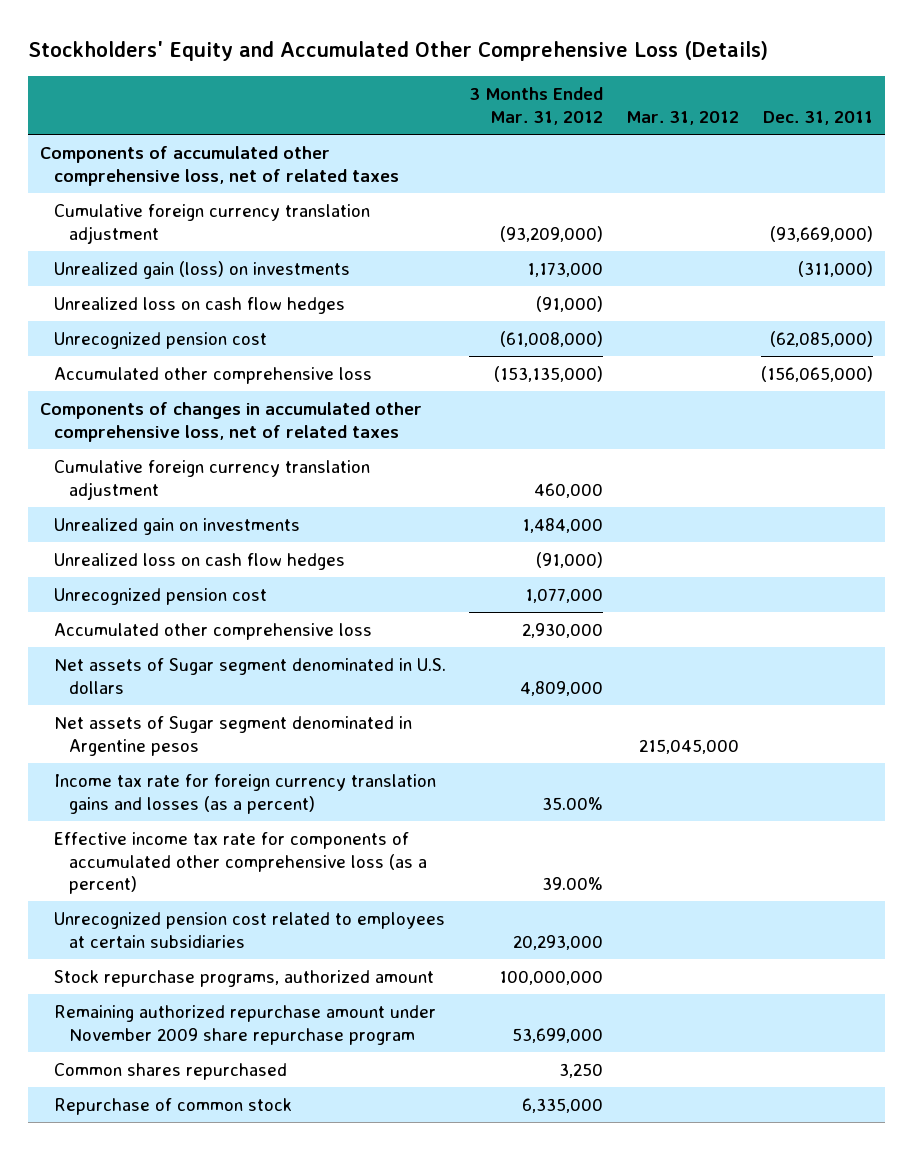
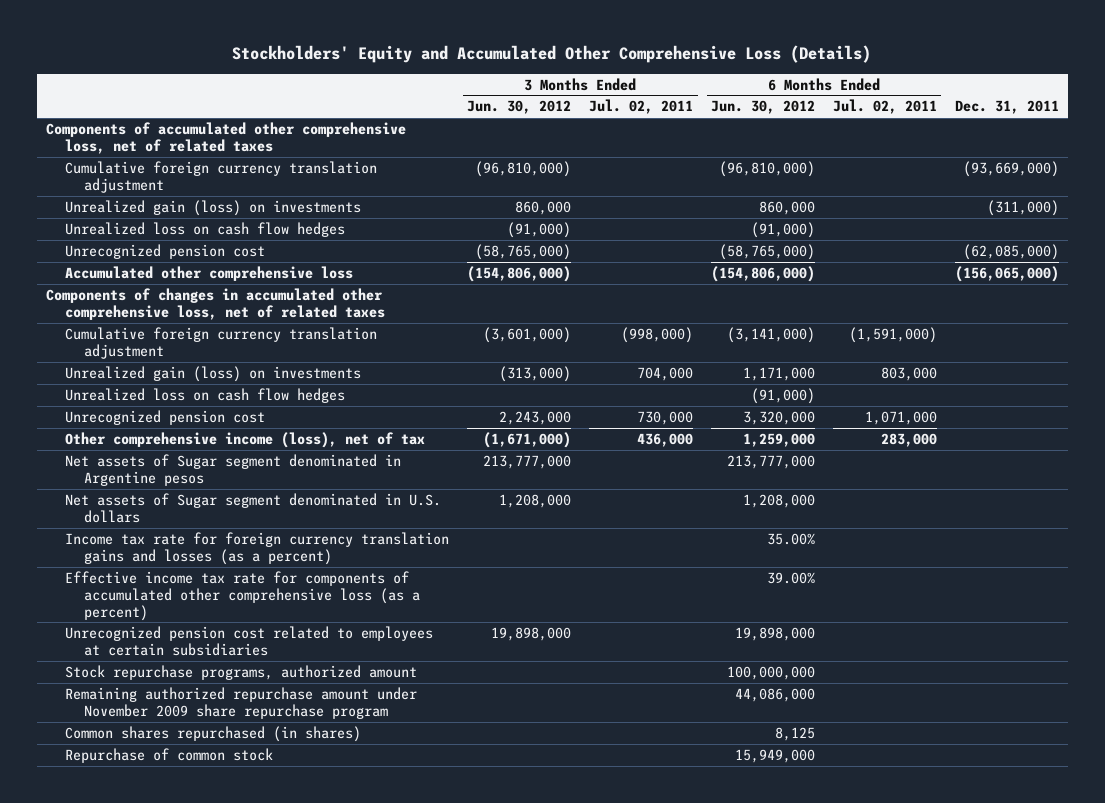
- | 3 Months Ended Mar. 31, 2012 | Mar. 31, 2012 | Dec. 31, 2011
+ | 3 Months Ended Jun. 30, 2012 | 3 Months Ended Jul. 02, 2011 | 6 Months Ended Jun. 30, 2012 | 6 Months Ended Jul. 02, 2011 | Dec. 31, 2011
- Unrealized gain on investments | 1,484,000 | |
+ Unrealized gain (loss) on investments | (313,000) | 704,000 | 1,171,000 | 803,000 |
- Accumulated other comprehensive loss | 2,930,000 | |
+ Other comprehensive income (loss), net of tax | (1,671,000) | 436,000 | 1,259,000 | 283,000 |
moved down: Net assets of Sugar segment denominated in U.S. dollars | 1,208,000 | | 1,208,000 | |
- Common shares repurchased | 3,250 | |
+ Common shares repurchased (in shares) | | | 8,125 | |

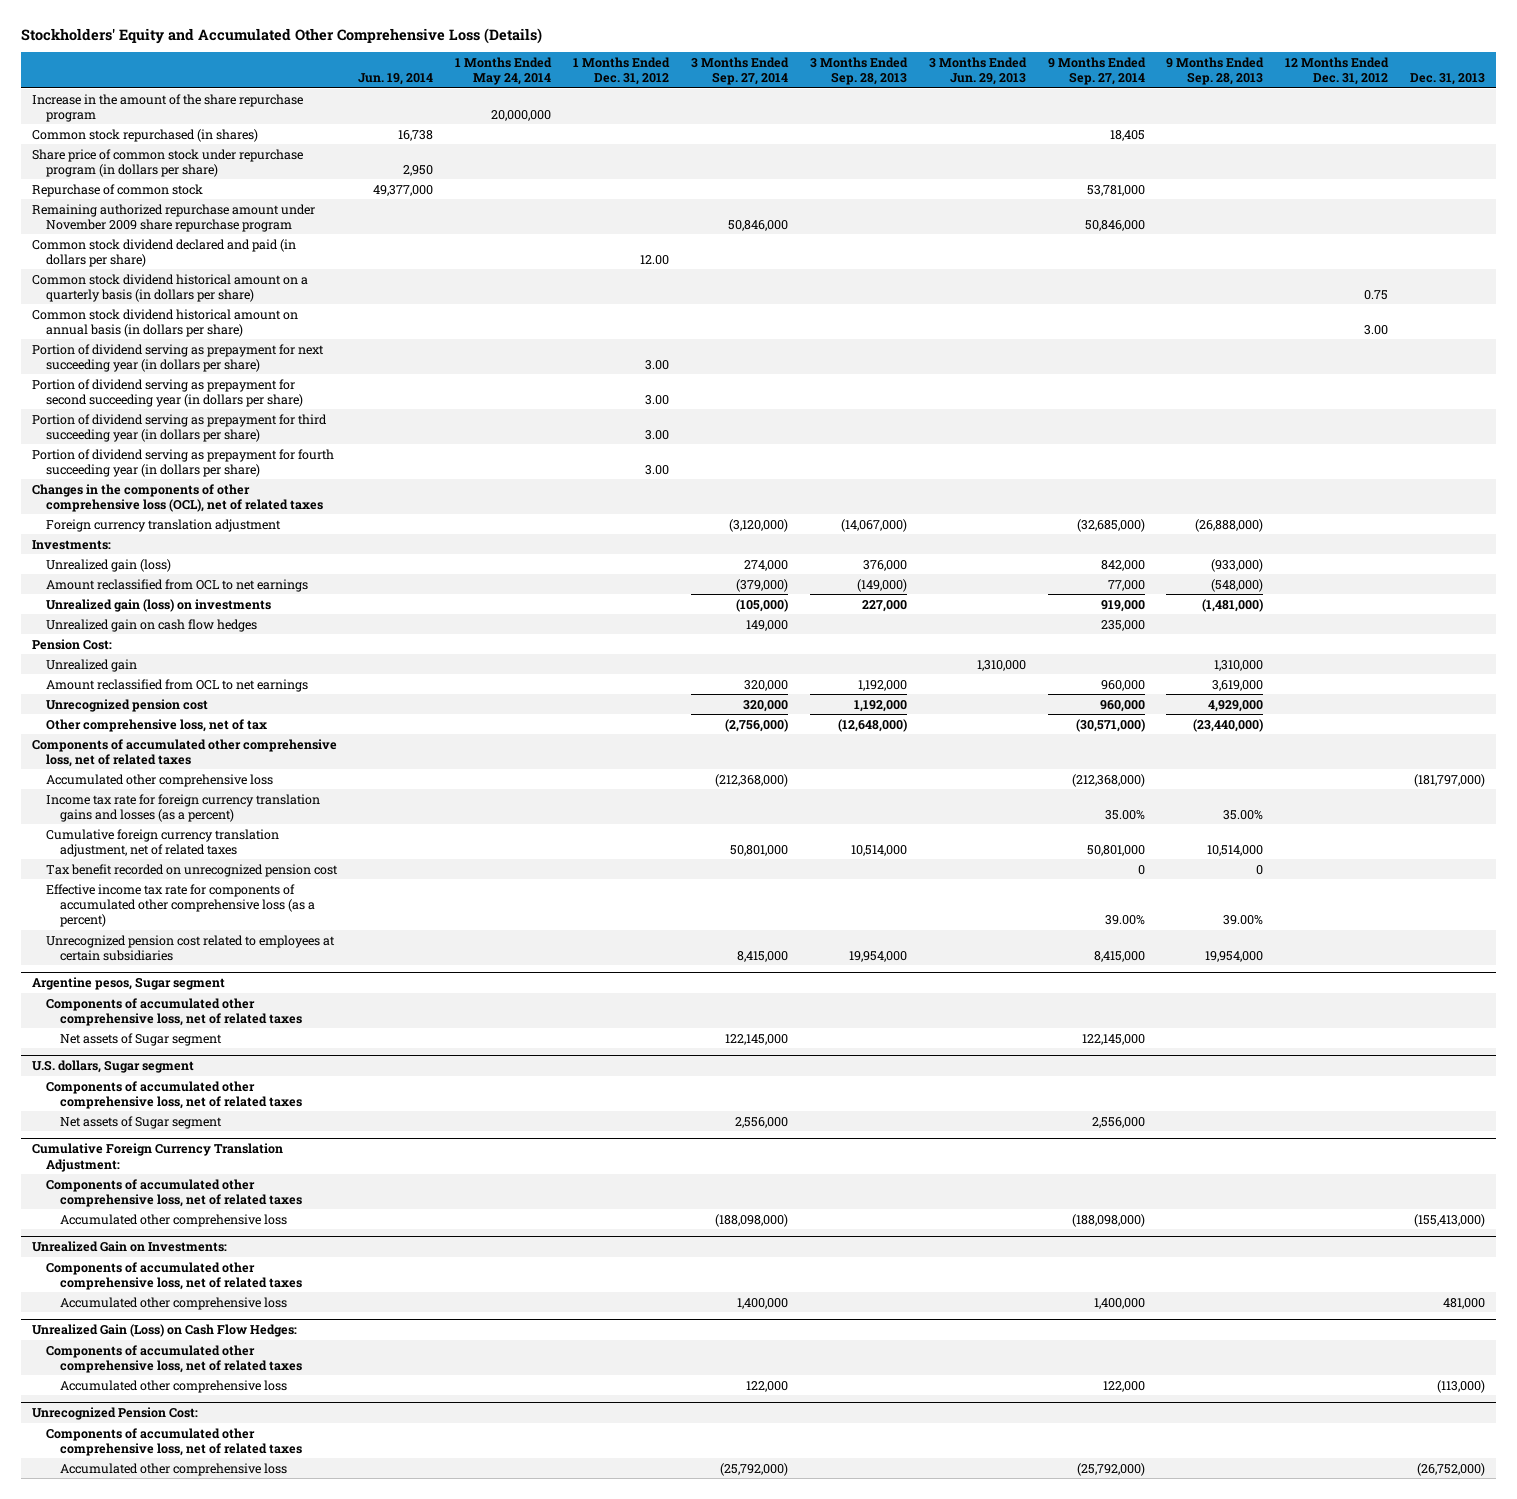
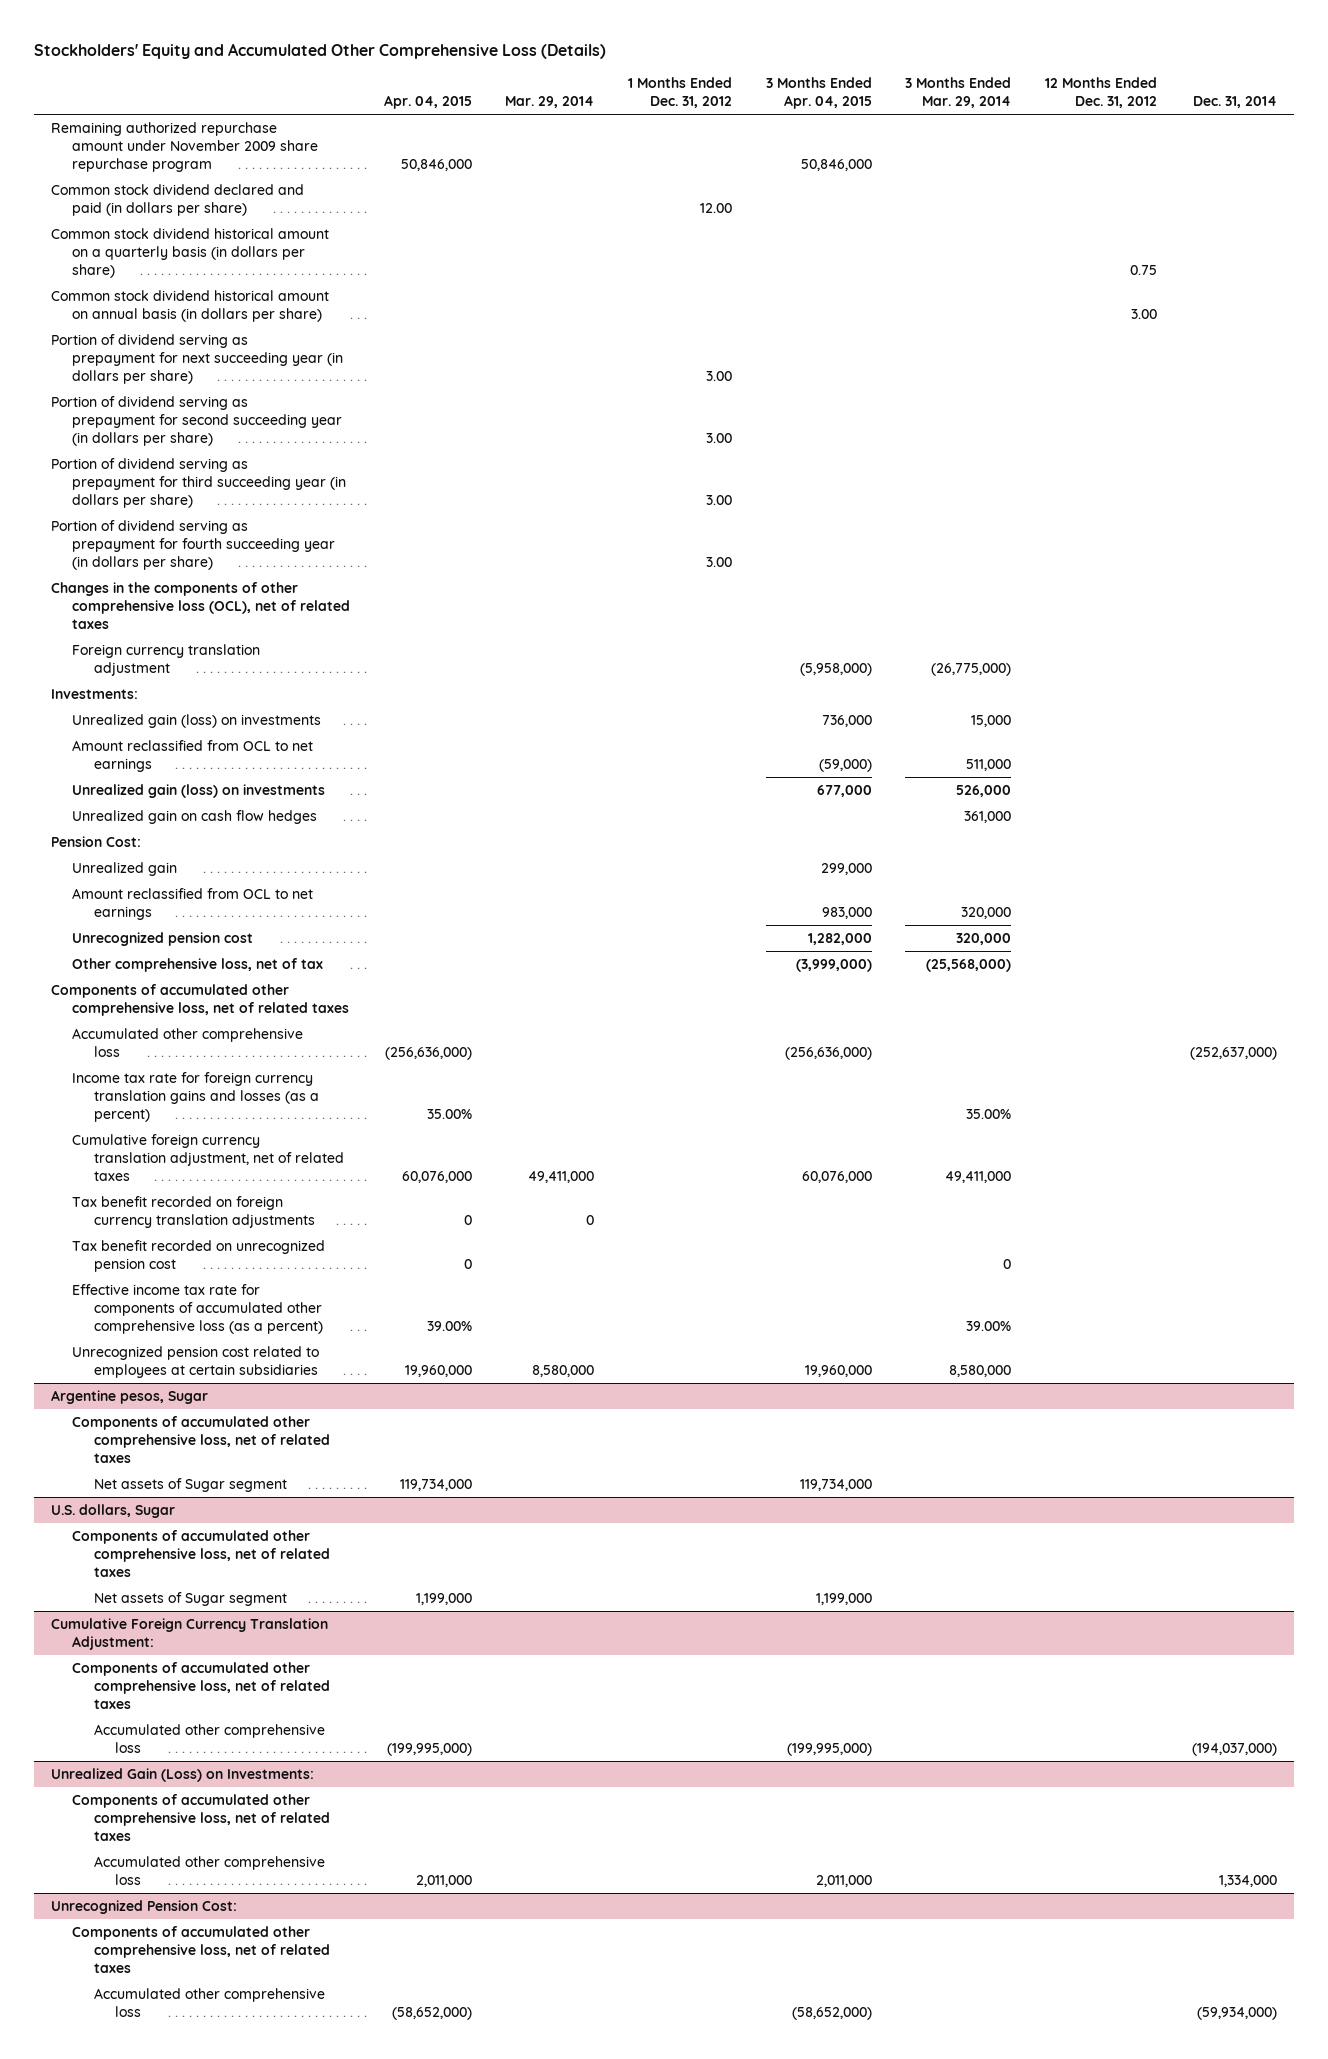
- | Jun. 19, 2014 | 1 Months Ended May 24, 2014 | 1 Months Ended Dec. 31, 2012 | 3 Months Ended Sep. 27, 2014 | 3 Months Ended Sep. 28, 2013 | 3 Months Ended Jun. 29, 2013 | 9 Months Ended Sep. 27, 2014 | 9 Months Ended Sep. 28, 2013 | 12 Months Ended Dec. 31, 2012 | Dec. 31, 2013
+ | Apr. 04, 2015 | Mar. 29, 2014 | 1 Months Ended Dec. 31, 2012 | 3 Months Ended Apr. 04, 2015 | 3 Months Ended Mar. 29, 2014 | 12 Months Ended Dec. 31, 2012 | Dec. 31, 2014
- Increase in the amount of the share repurchase program | | 20,000,000 | | | | | | | |
- Common stock repurchased (in shares) | 16,738 | | | | | | 18,405 | | |
- Share price of common stock under repurchase program (in dollars per share) | 2,950 | | | | | | | | |
- Repurchase of common stock | 49,377,000 | | | | | | 53,781,000 | | |
- Unrealized gain (loss) | | | | 274,000 | 376,000 | | 842,000 | (933,000) | |
+ Unrealized gain (loss) on investments | | | | 736,000 | 15,000 | |
+ Tax benefit recorded on foreign currency translation adjustments | 0 | 0 | | | | |
- Argentine pesos, Sugar segment
+ Argentine pesos, Sugar
- U.S. dollars, Sugar segment
+ U.S. dollars, Sugar
- Unrealized Gain on Investments:
+ Unrealized Gain (Loss) on Investments:
- Unrealized Gain (Loss) on Cash Flow Hedges:
- Components of accumulated other comprehensive loss, net of related taxes
- Accumulated other comprehensive loss | | | | 122,000 | | | 122,000 | | | (113,000)

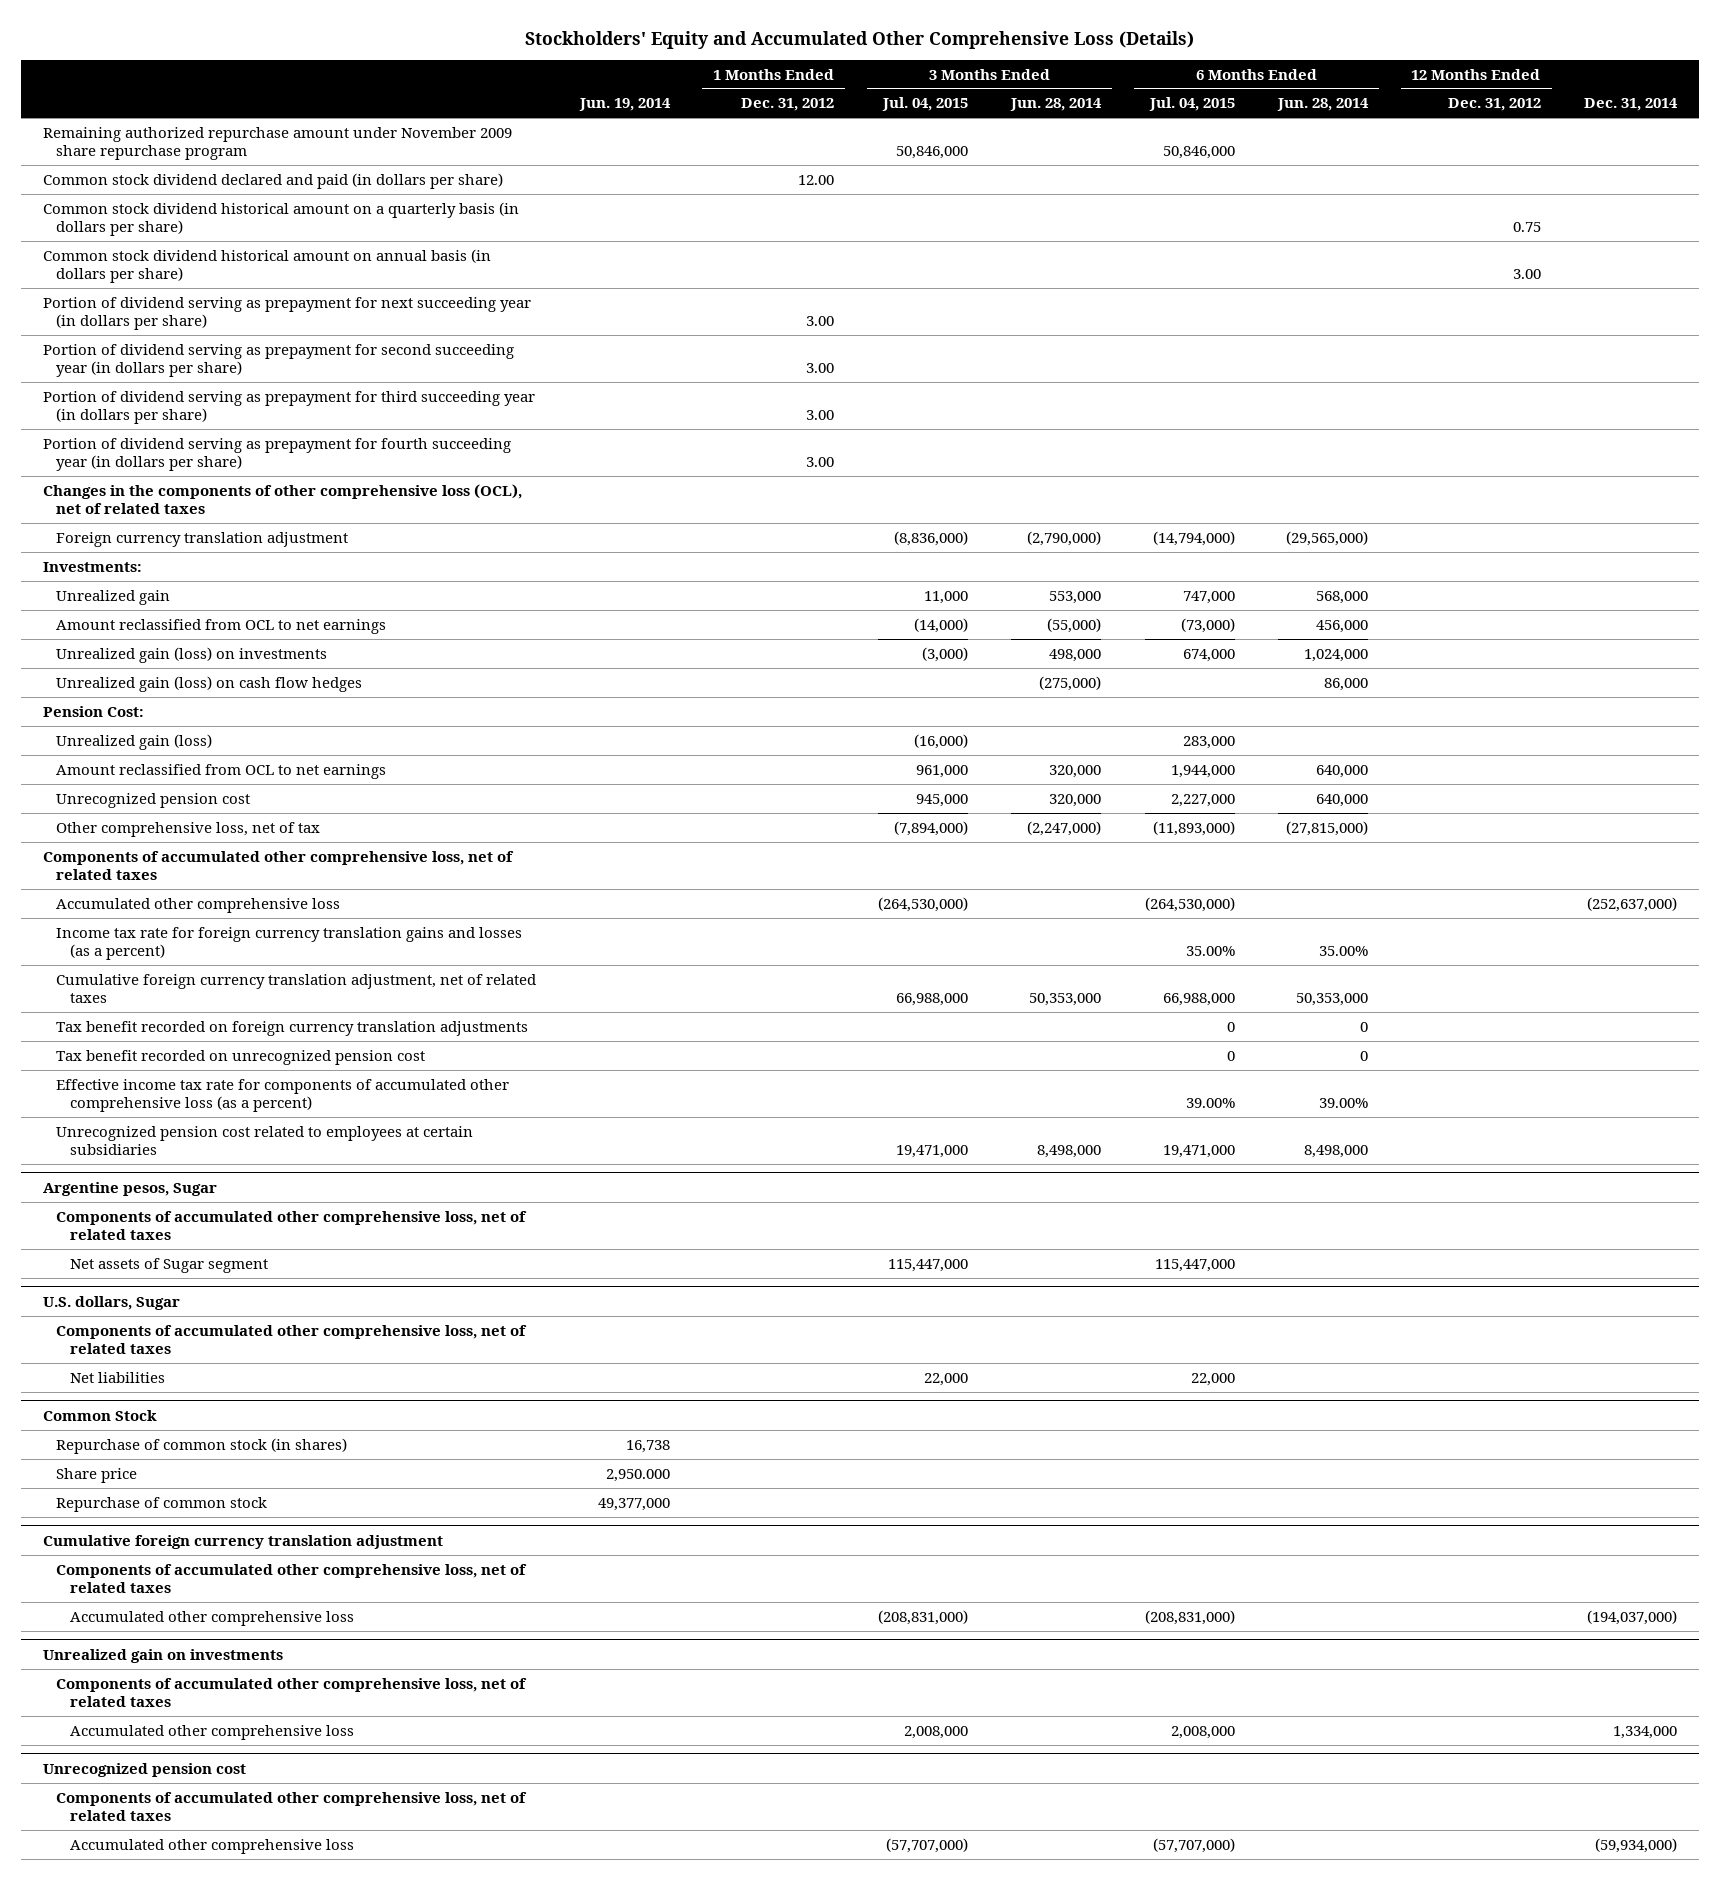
- | Apr. 04, 2015 | Mar. 29, 2014 | 1 Months Ended Dec. 31, 2012 | 3 Months Ended Apr. 04, 2015 | 3 Months Ended Mar. 29, 2014 | 12 Months Ended Dec. 31, 2012 | Dec. 31, 2014
+ | Jun. 19, 2014 | 1 Months Ended Dec. 31, 2012 | 3 Months Ended Jul. 04, 2015 | 3 Months Ended Jun. 28, 2014 | 6 Months Ended Jul. 04, 2015 | 6 Months Ended Jun. 28, 2014 | 12 Months Ended Dec. 31, 2012 | Dec. 31, 2014
- Unrealized gain (loss) on investments | | | | 736,000 | 15,000 | |
moved up: Unrealized gain | | | 11,000 | 553,000 | 747,000 | 568,000 | |
- Unrealized gain on cash flow hedges | | | | | 361,000 | |
+ Unrealized gain (loss) on cash flow hedges | | | | (275,000) | | 86,000 | |
+ Unrealized gain (loss) | | | (16,000) | | 283,000 | | |
@ U.S. dollars, Sugar
- Net assets of Sugar segment | 1,199,000 | | | 1,199,000 | | |
- Cumulative Foreign Currency Translation Adjustment:
@ U.S. dollars, Sugar
+ Net liabilities | | | 22,000 | | 22,000 | | |
+ Common Stock
+ Repurchase of common stock (in shares) | 16,738 | | | | | | |
+ Share price | 2,950.000 | | | | | | |
+ Repurchase of common stock | 49,377,000 | | | | | | |
+ Cumulative foreign currency translation adjustment
- Unrealized Gain (Loss) on Investments:
+ Unrealized gain on investments
- Unrecognized Pension Cost:
+ Unrecognized pension cost

